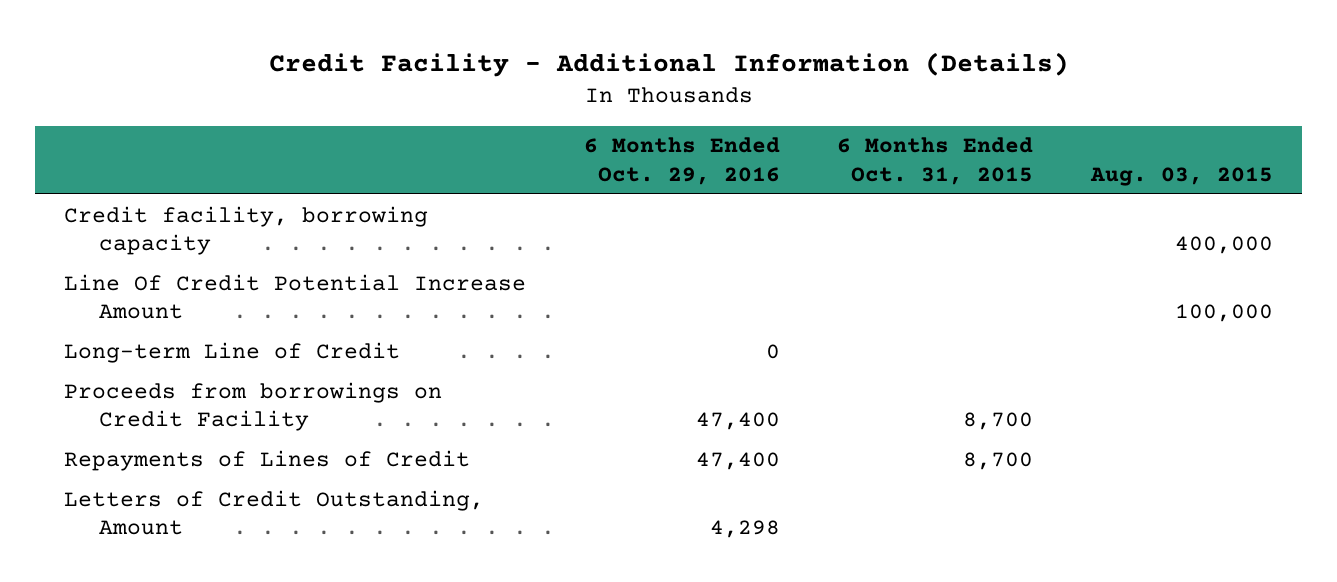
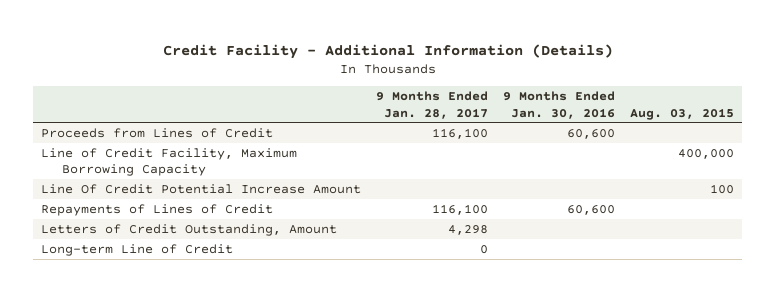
- | 6 Months Ended Oct. 29, 2016 | 6 Months Ended Oct. 31, 2015 | Aug. 03, 2015
+ | 9 Months Ended Jan. 28, 2017 | 9 Months Ended Jan. 30, 2016 | Aug. 03, 2015
- Credit facility, borrowing capacity | | | 400,000
- Line Of Credit Potential Increase Amount | | | 100,000
- Proceeds from borrowings on Credit Facility | 47,400 | 8,700 |
+ Proceeds from Lines of Credit | 116,100 | 60,600 |
+ Line of Credit Facility, Maximum Borrowing Capacity | | | 400,000
+ Line Of Credit Potential Increase Amount | | | 100
moved down: Long-term Line of Credit | 0 | |

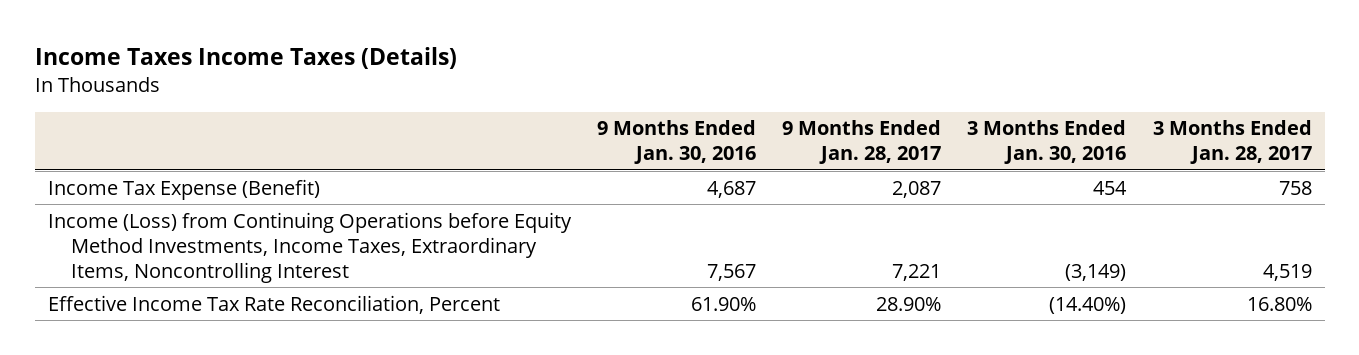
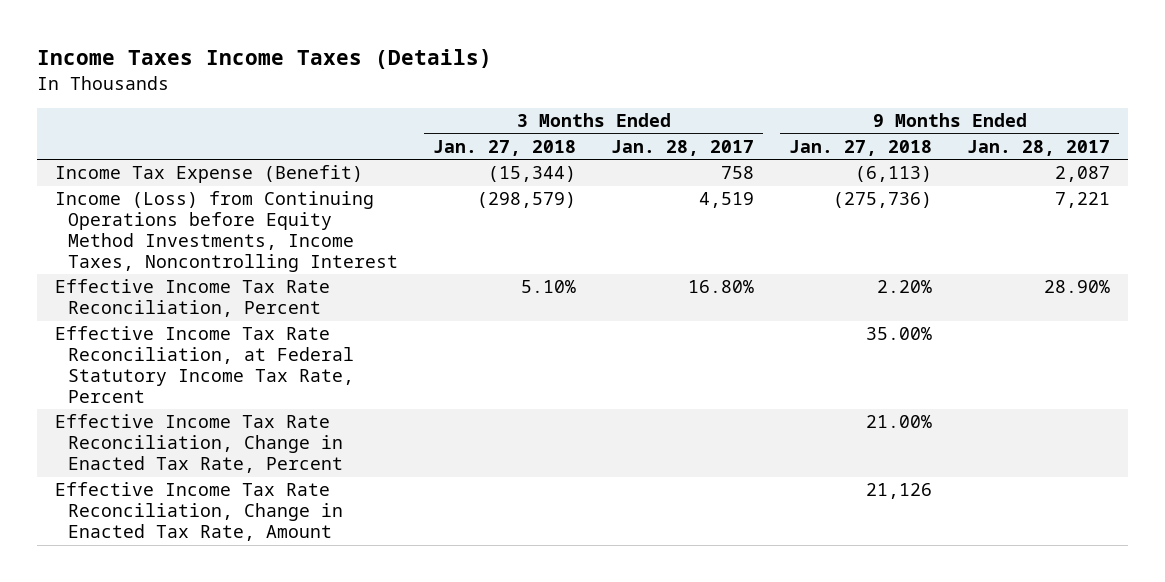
- | 9 Months Ended Jan. 30, 2016 | 9 Months Ended Jan. 28, 2017 | 3 Months Ended Jan. 30, 2016 | 3 Months Ended Jan. 28, 2017
+ | 3 Months Ended Jan. 27, 2018 | 3 Months Ended Jan. 28, 2017 | 9 Months Ended Jan. 27, 2018 | 9 Months Ended Jan. 28, 2017
- Income (Loss) from Continuing Operations before Equity Method Investments, Income Taxes, Extraordinary Items, Noncontrolling Interest | 7,567 | 7,221 | (3,149) | 4,519
+ Income (Loss) from Continuing Operations before Equity Method Investments, Income Taxes, Noncontrolling Interest | (298,579) | 4,519 | (275,736) | 7,221
+ Effective Income Tax Rate Reconciliation, at Federal Statutory Income Tax Rate, Percent | | | 35.00% |
+ Effective Income Tax Rate Reconciliation, Change in Enacted Tax Rate, Percent | | | 21.00% |
+ Effective Income Tax Rate Reconciliation, Change in Enacted Tax Rate, Amount | | | 21,126 |

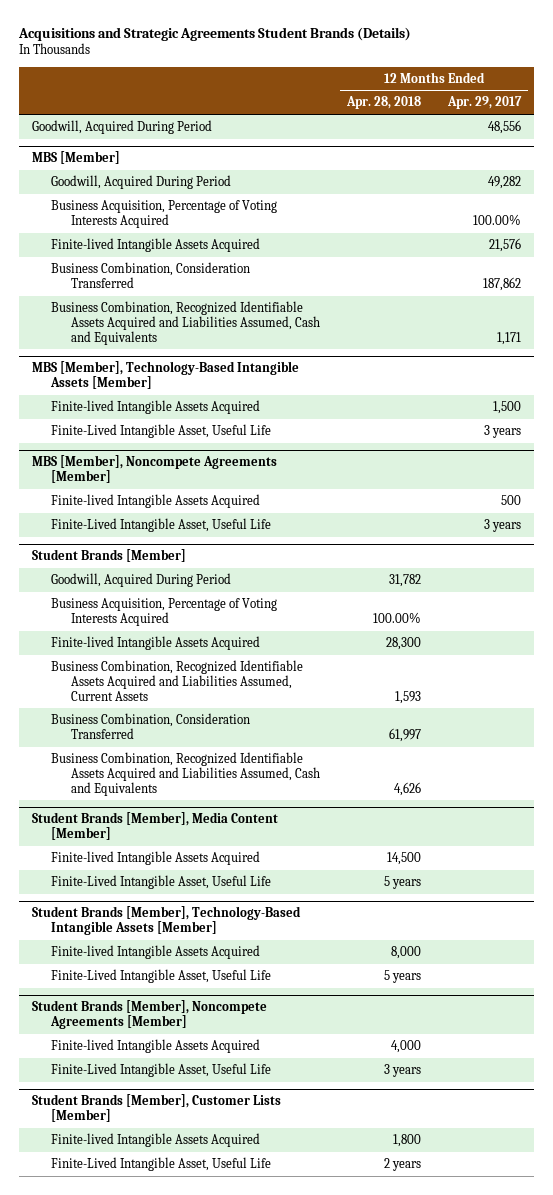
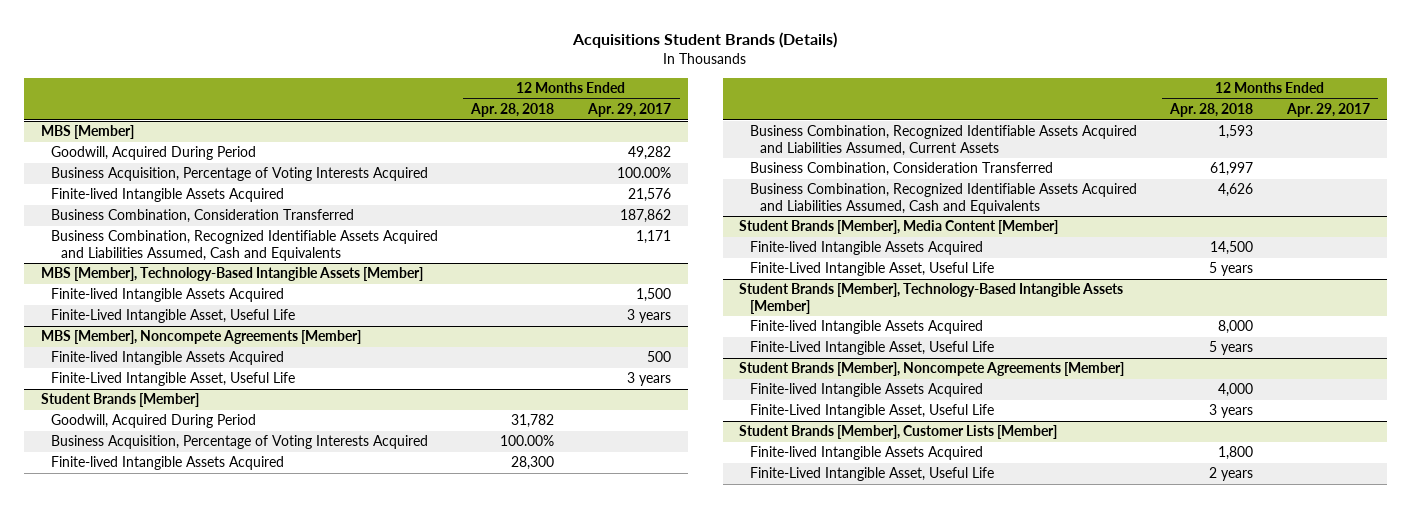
- Acquisitions and Strategic Agreements Student Brands (Details)
+ Acquisitions Student Brands (Details)
- Goodwill, Acquired During Period | | 48,556

